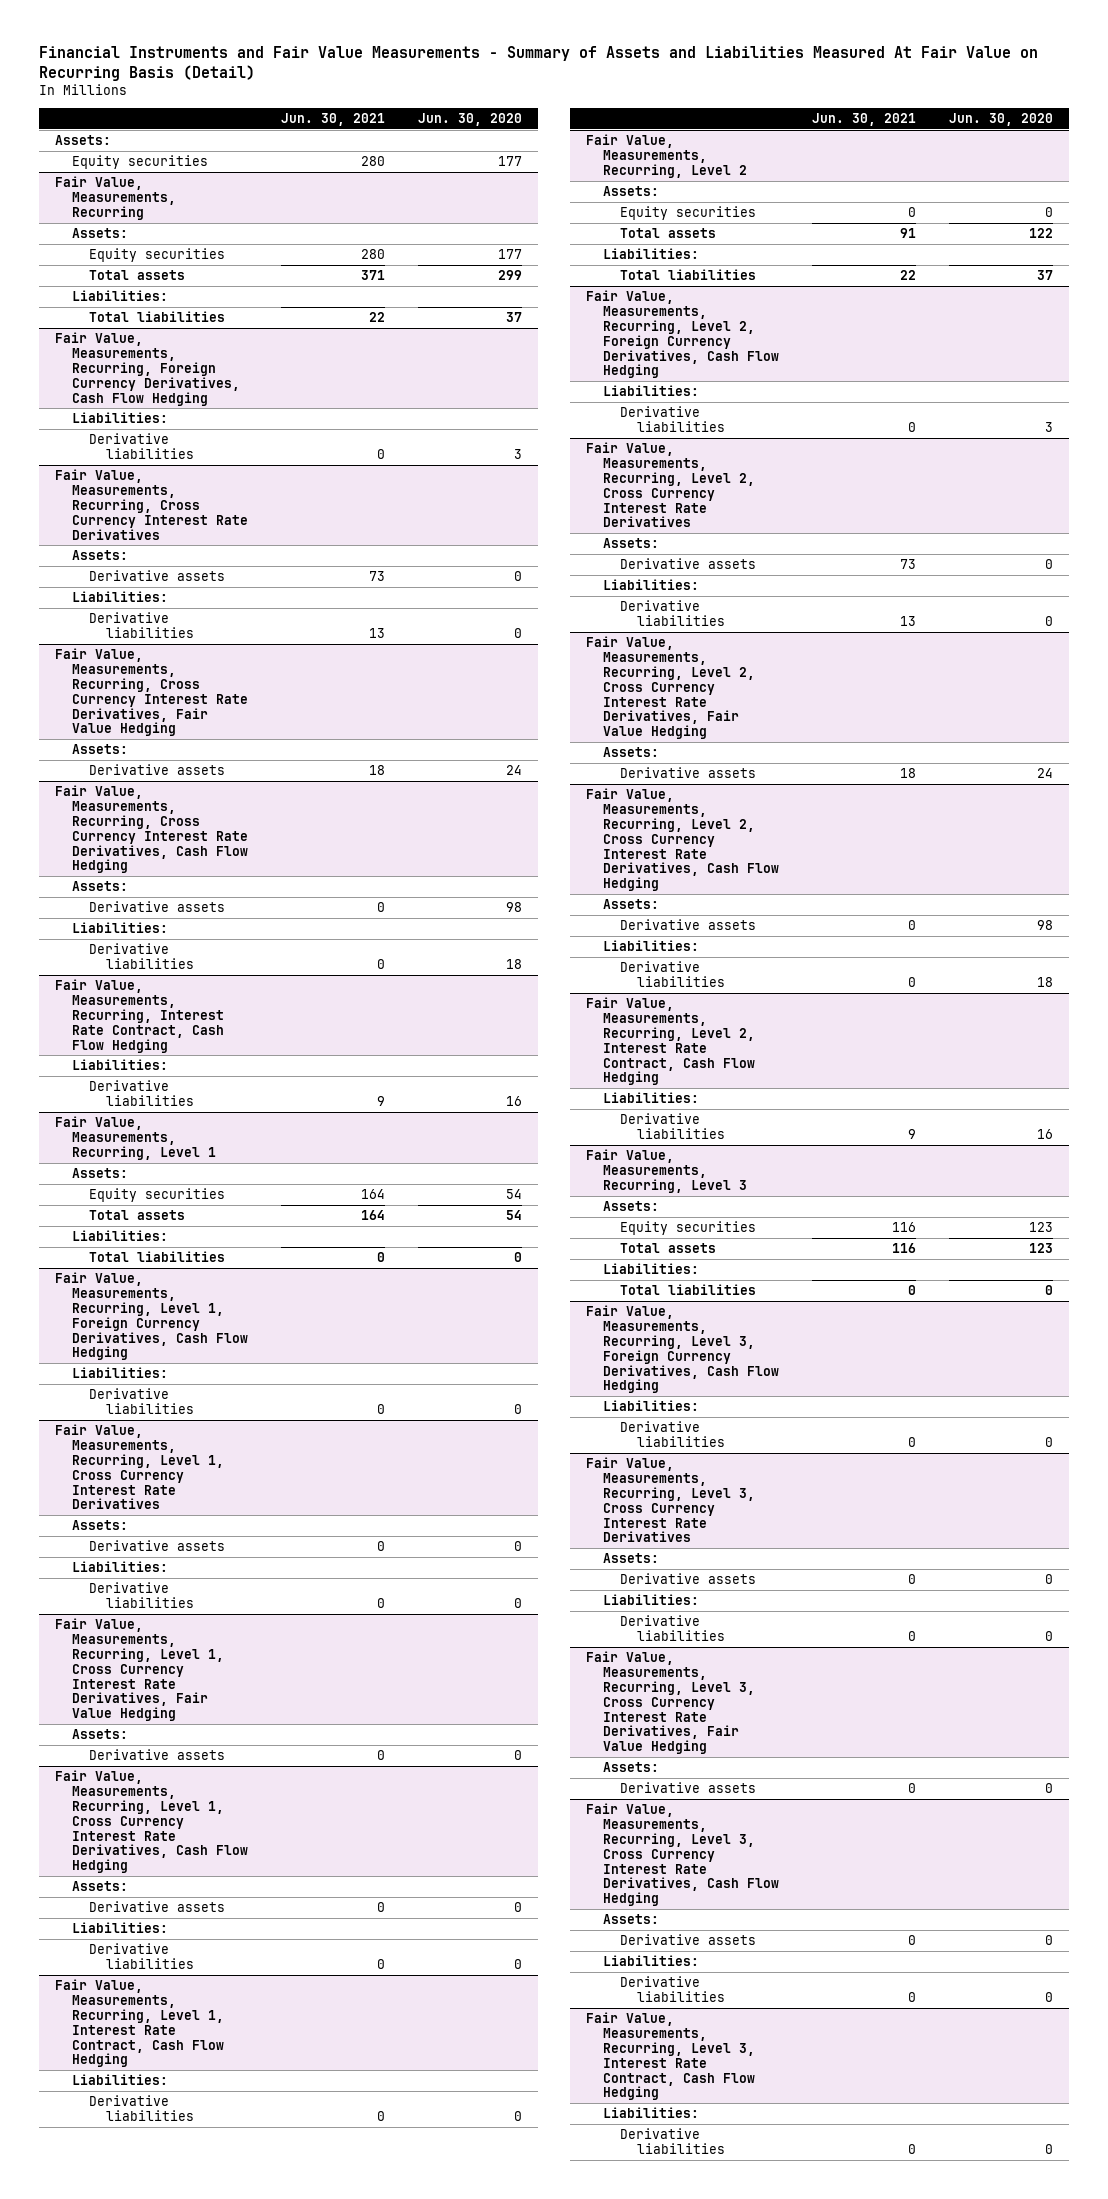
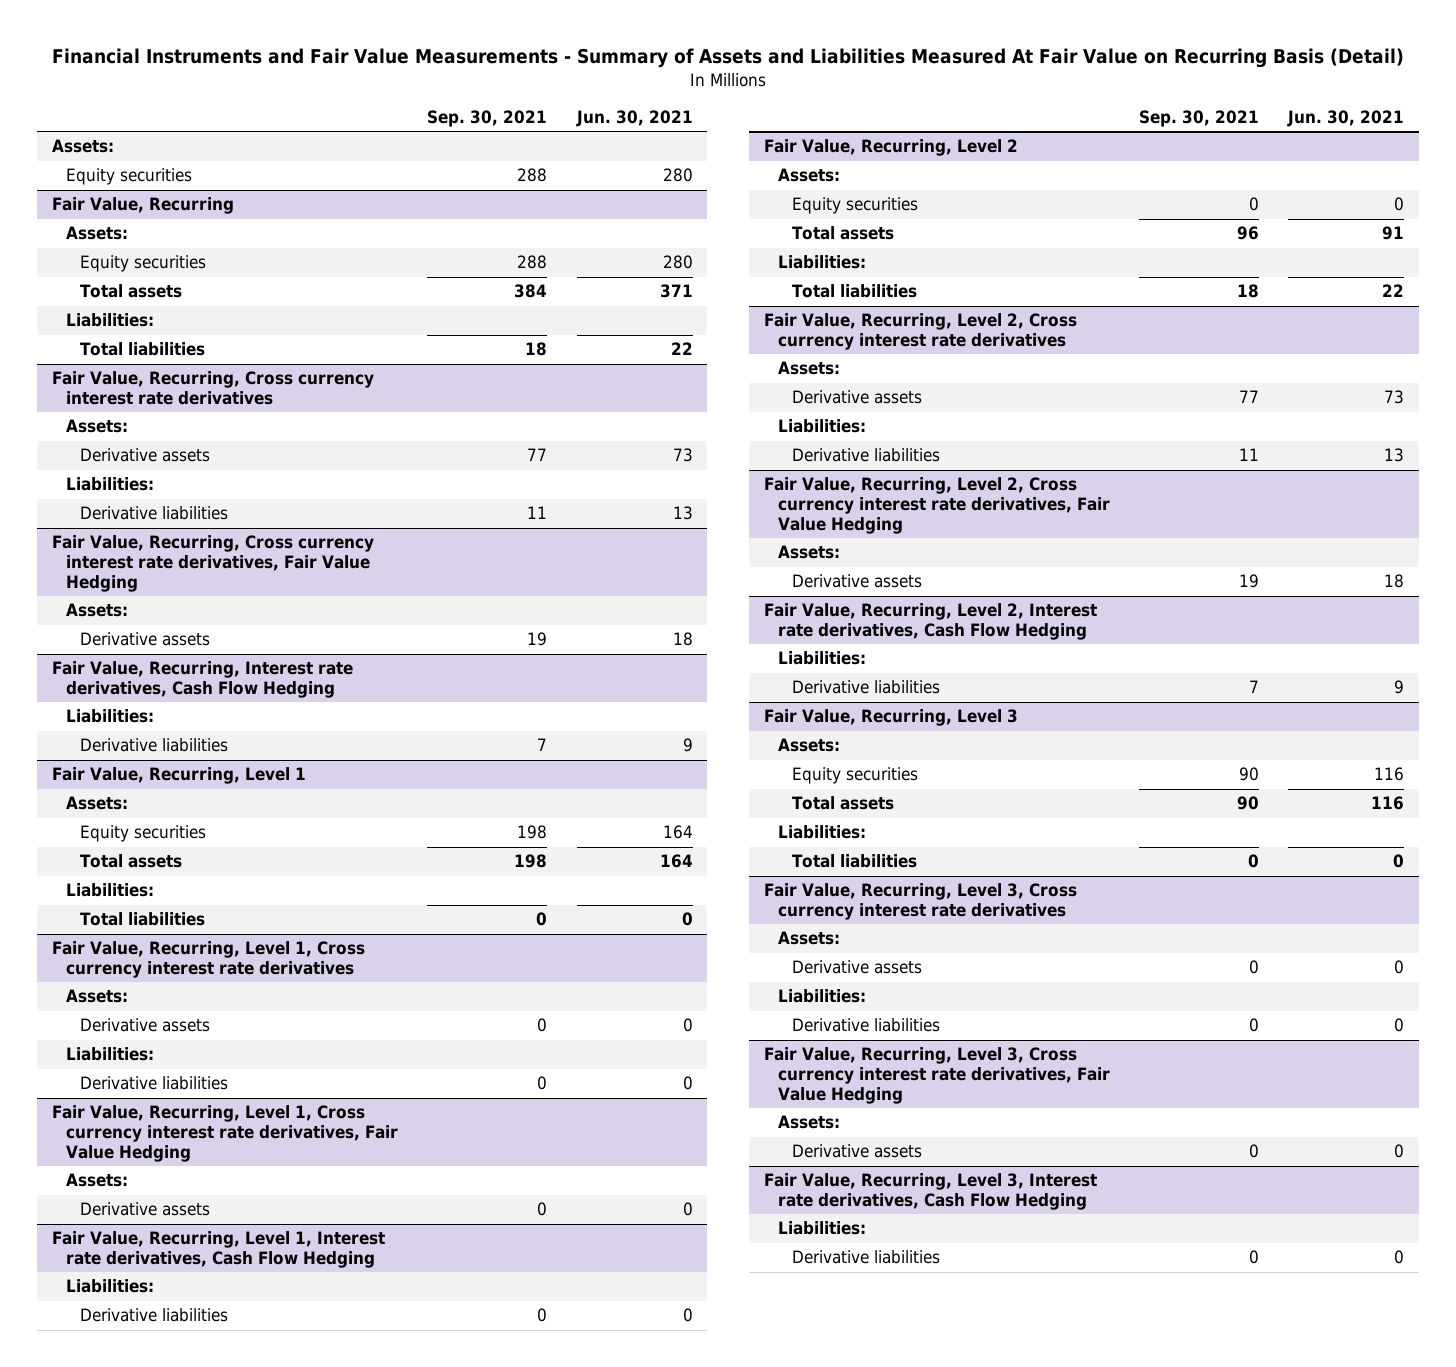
- | Jun. 30, 2021 | Jun. 30, 2020
+ | Sep. 30, 2021 | Jun. 30, 2021
- Fair Value, Measurements, Recurring
+ Fair Value, Recurring
- Fair Value, Measurements, Recurring, Foreign Currency Derivatives, Cash Flow Hedging
- Liabilities:
- Derivative liabilities | 0 | 3
- Fair Value, Measurements, Recurring, Cross Currency Interest Rate Derivatives
+ Fair Value, Recurring, Cross currency interest rate derivatives
- Fair Value, Measurements, Recurring, Cross Currency Interest Rate Derivatives, Fair Value Hedging
+ Fair Value, Recurring, Cross currency interest rate derivatives, Fair Value Hedging
- Fair Value, Measurements, Recurring, Cross Currency Interest Rate Derivatives, Cash Flow Hedging
- Assets:
- Derivative assets | 0 | 98
- Liabilities:
- Derivative liabilities | 0 | 18
- Fair Value, Measurements, Recurring, Interest Rate Contract, Cash Flow Hedging
+ Fair Value, Recurring, Interest rate derivatives, Cash Flow Hedging
- Fair Value, Measurements, Recurring, Level 1
+ Fair Value, Recurring, Level 1
- Fair Value, Measurements, Recurring, Level 1, Foreign Currency Derivatives, Cash Flow Hedging
- Liabilities:
- Derivative liabilities | 0 | 0
- Fair Value, Measurements, Recurring, Level 1, Cross Currency Interest Rate Derivatives
+ Fair Value, Recurring, Level 1, Cross currency interest rate derivatives
- Fair Value, Measurements, Recurring, Level 1, Cross Currency Interest Rate Derivatives, Fair Value Hedging
- Assets:
- Derivative assets | 0 | 0
- Fair Value, Measurements, Recurring, Level 1, Cross Currency Interest Rate Derivatives, Cash Flow Hedging
+ Fair Value, Recurring, Level 1, Cross currency interest rate derivatives, Fair Value Hedging
- Liabilities:
- Derivative liabilities | 0 | 0
- Fair Value, Measurements, Recurring, Level 1, Interest Rate Contract, Cash Flow Hedging
+ Fair Value, Recurring, Level 1, Interest rate derivatives, Cash Flow Hedging
- Fair Value, Measurements, Recurring, Level 2
+ Fair Value, Recurring, Level 2
- Fair Value, Measurements, Recurring, Level 2, Foreign Currency Derivatives, Cash Flow Hedging
- Liabilities:
- Derivative liabilities | 0 | 3
- Fair Value, Measurements, Recurring, Level 2, Cross Currency Interest Rate Derivatives
+ Fair Value, Recurring, Level 2, Cross currency interest rate derivatives
- Fair Value, Measurements, Recurring, Level 2, Cross Currency Interest Rate Derivatives, Fair Value Hedging
+ Fair Value, Recurring, Level 2, Cross currency interest rate derivatives, Fair Value Hedging
- Fair Value, Measurements, Recurring, Level 2, Cross Currency Interest Rate Derivatives, Cash Flow Hedging
- Assets:
- Derivative assets | 0 | 98
- Liabilities:
- Derivative liabilities | 0 | 18
- Fair Value, Measurements, Recurring, Level 2, Interest Rate Contract, Cash Flow Hedging
+ Fair Value, Recurring, Level 2, Interest rate derivatives, Cash Flow Hedging
- Fair Value, Measurements, Recurring, Level 3
+ Fair Value, Recurring, Level 3
- Fair Value, Measurements, Recurring, Level 3, Foreign Currency Derivatives, Cash Flow Hedging
- Liabilities:
- Derivative liabilities | 0 | 0
- Fair Value, Measurements, Recurring, Level 3, Cross Currency Interest Rate Derivatives
+ Fair Value, Recurring, Level 3, Cross currency interest rate derivatives
- Fair Value, Measurements, Recurring, Level 3, Cross Currency Interest Rate Derivatives, Fair Value Hedging
- Assets:
- Derivative assets | 0 | 0
- Fair Value, Measurements, Recurring, Level 3, Cross Currency Interest Rate Derivatives, Cash Flow Hedging
+ Fair Value, Recurring, Level 3, Cross currency interest rate derivatives, Fair Value Hedging
- Liabilities:
- Derivative liabilities | 0 | 0
- Fair Value, Measurements, Recurring, Level 3, Interest Rate Contract, Cash Flow Hedging
+ Fair Value, Recurring, Level 3, Interest rate derivatives, Cash Flow Hedging

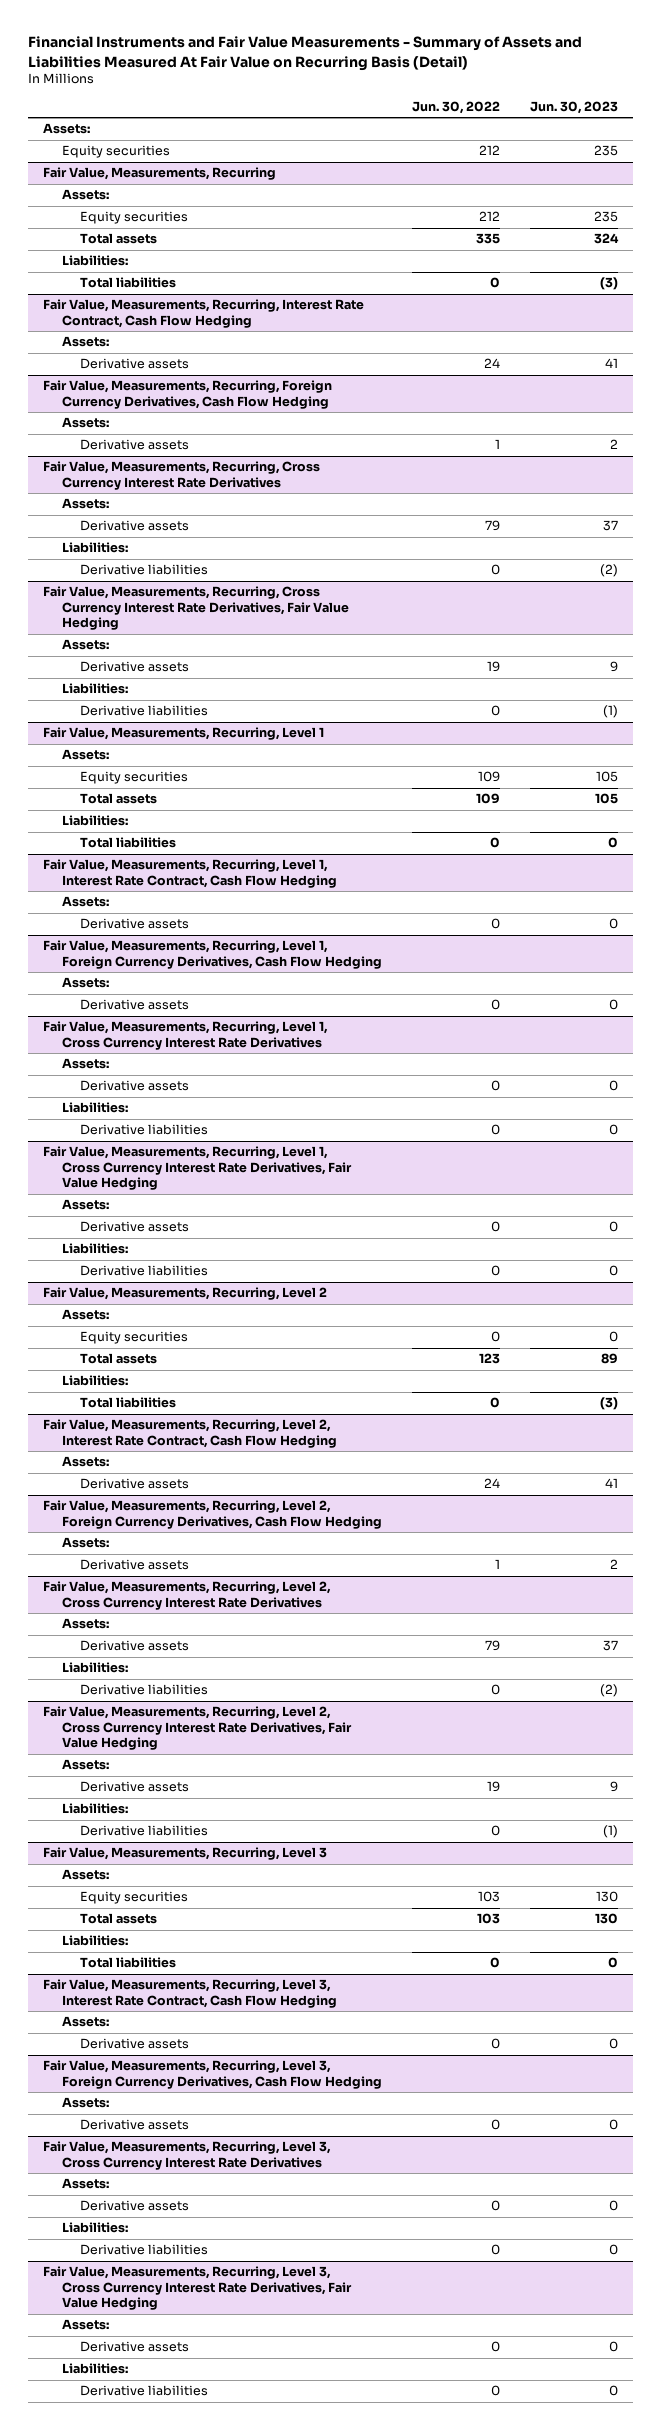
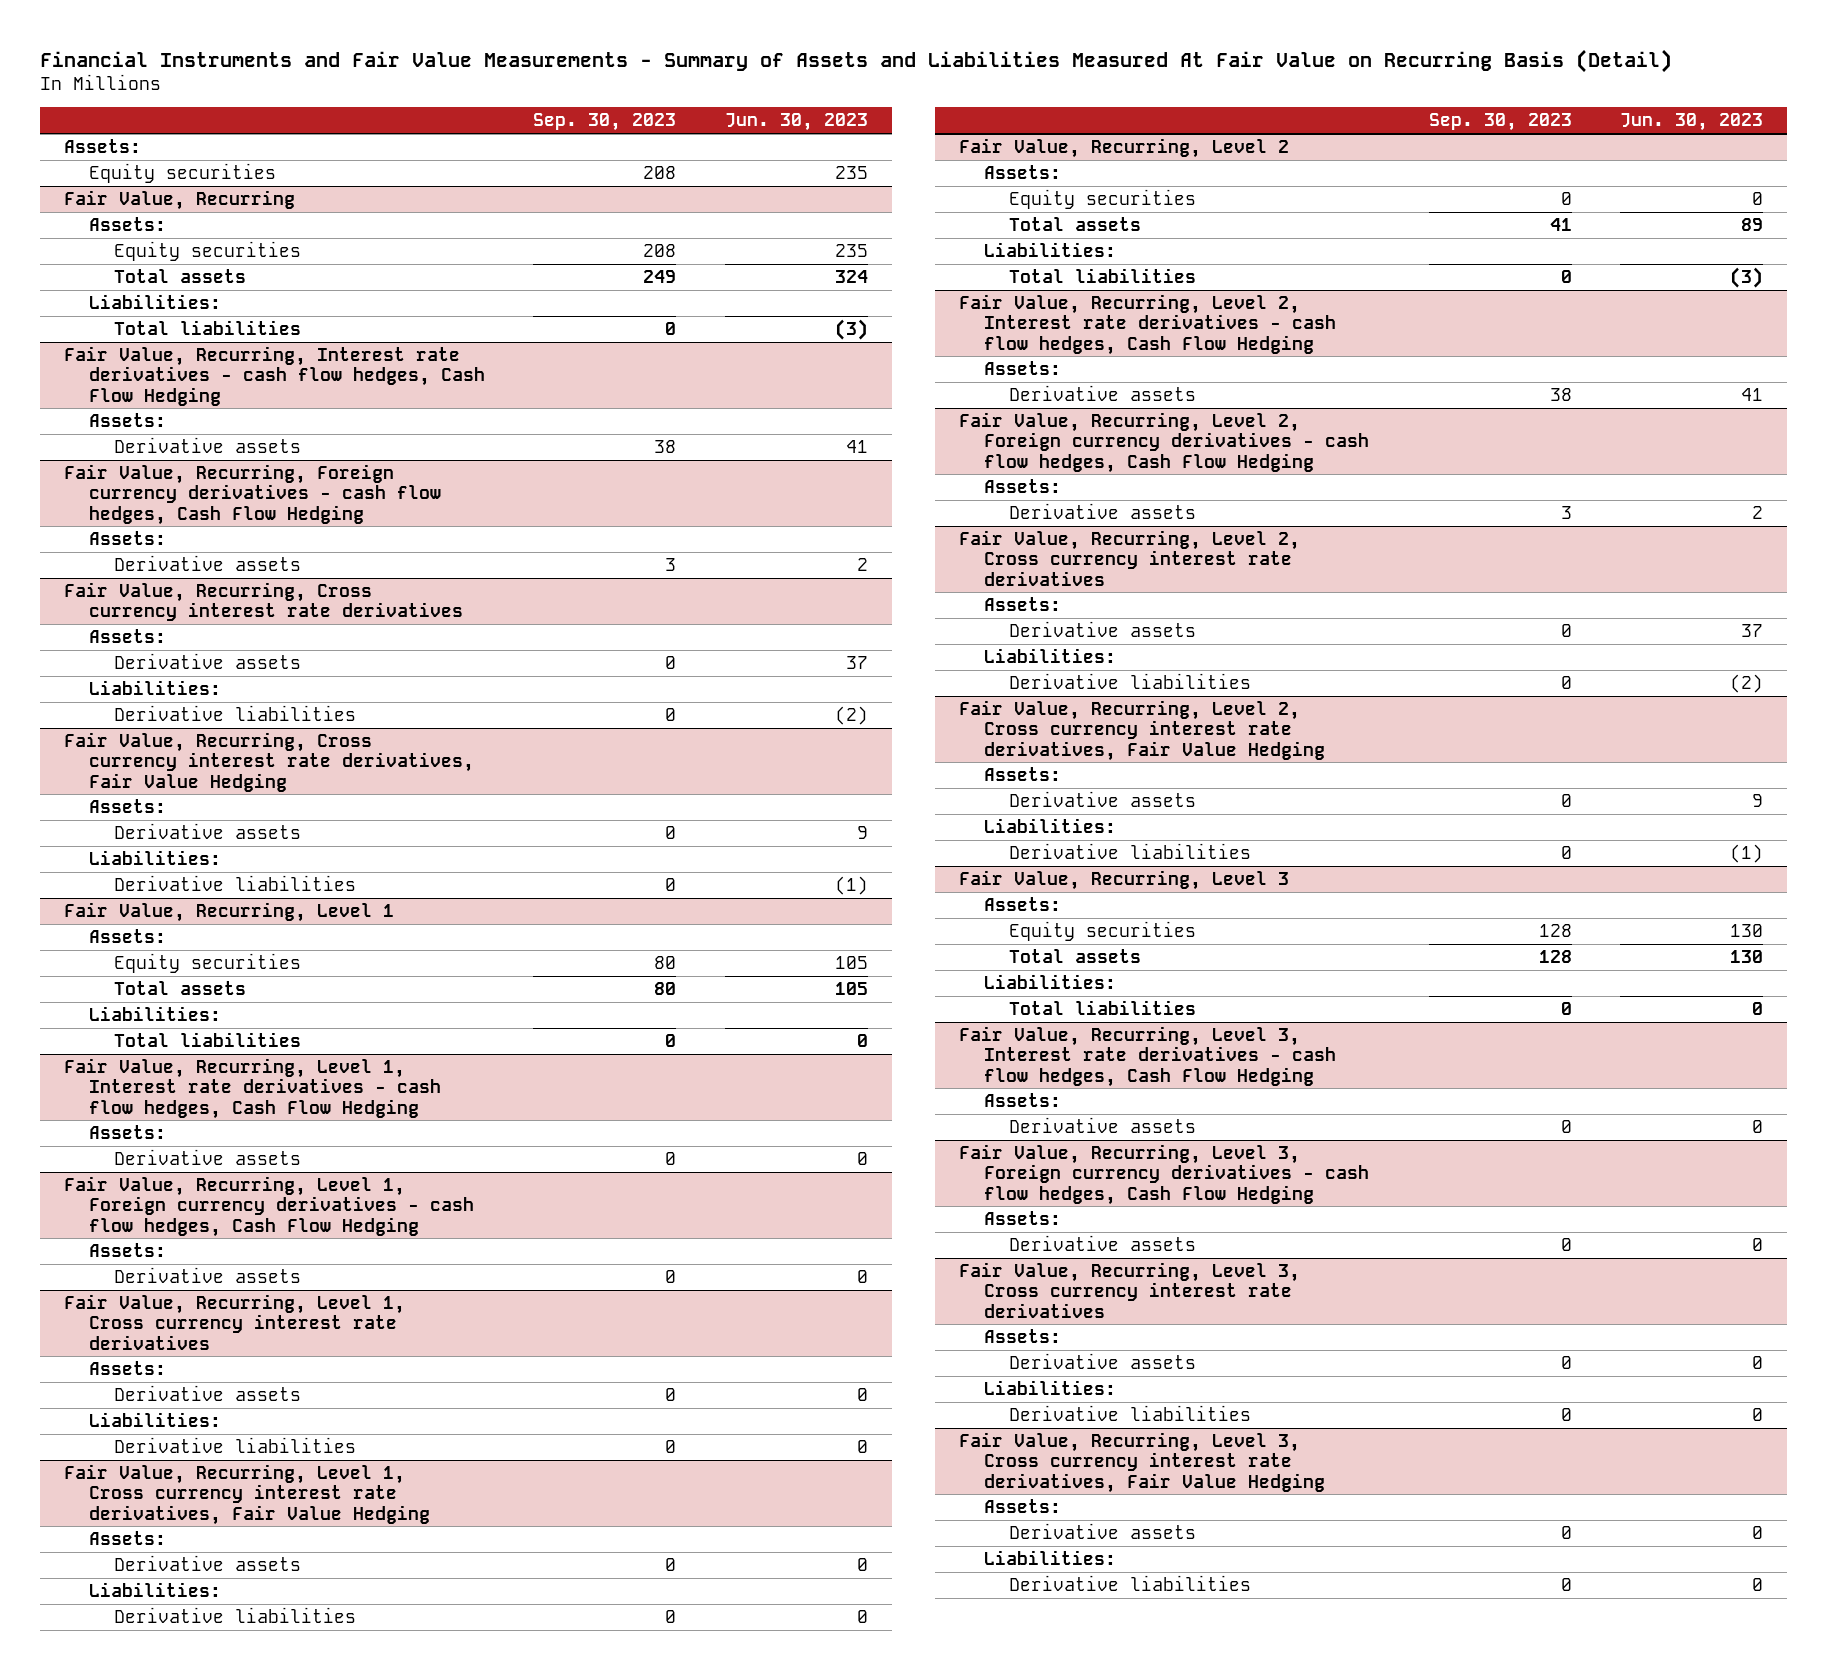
- | Jun. 30, 2022 | Jun. 30, 2023
+ | Sep. 30, 2023 | Jun. 30, 2023
- Fair Value, Measurements, Recurring
+ Fair Value, Recurring
- Fair Value, Measurements, Recurring, Interest Rate Contract, Cash Flow Hedging
+ Fair Value, Recurring, Interest rate derivatives - cash flow hedges, Cash Flow Hedging
- Fair Value, Measurements, Recurring, Foreign Currency Derivatives, Cash Flow Hedging
+ Fair Value, Recurring, Foreign currency derivatives - cash flow hedges, Cash Flow Hedging
- Fair Value, Measurements, Recurring, Cross Currency Interest Rate Derivatives
+ Fair Value, Recurring, Cross currency interest rate derivatives
- Fair Value, Measurements, Recurring, Cross Currency Interest Rate Derivatives, Fair Value Hedging
+ Fair Value, Recurring, Cross currency interest rate derivatives, Fair Value Hedging
- Fair Value, Measurements, Recurring, Level 1
+ Fair Value, Recurring, Level 1
- Fair Value, Measurements, Recurring, Level 1, Interest Rate Contract, Cash Flow Hedging
+ Fair Value, Recurring, Level 1, Interest rate derivatives - cash flow hedges, Cash Flow Hedging
- Fair Value, Measurements, Recurring, Level 1, Foreign Currency Derivatives, Cash Flow Hedging
+ Fair Value, Recurring, Level 1, Foreign currency derivatives - cash flow hedges, Cash Flow Hedging
- Fair Value, Measurements, Recurring, Level 1, Cross Currency Interest Rate Derivatives
+ Fair Value, Recurring, Level 1, Cross currency interest rate derivatives
- Fair Value, Measurements, Recurring, Level 1, Cross Currency Interest Rate Derivatives, Fair Value Hedging
+ Fair Value, Recurring, Level 1, Cross currency interest rate derivatives, Fair Value Hedging
- Fair Value, Measurements, Recurring, Level 2
+ Fair Value, Recurring, Level 2
- Fair Value, Measurements, Recurring, Level 2, Interest Rate Contract, Cash Flow Hedging
+ Fair Value, Recurring, Level 2, Interest rate derivatives - cash flow hedges, Cash Flow Hedging
- Fair Value, Measurements, Recurring, Level 2, Foreign Currency Derivatives, Cash Flow Hedging
+ Fair Value, Recurring, Level 2, Foreign currency derivatives - cash flow hedges, Cash Flow Hedging
- Fair Value, Measurements, Recurring, Level 2, Cross Currency Interest Rate Derivatives
+ Fair Value, Recurring, Level 2, Cross currency interest rate derivatives
- Fair Value, Measurements, Recurring, Level 2, Cross Currency Interest Rate Derivatives, Fair Value Hedging
+ Fair Value, Recurring, Level 2, Cross currency interest rate derivatives, Fair Value Hedging
- Fair Value, Measurements, Recurring, Level 3
+ Fair Value, Recurring, Level 3
- Fair Value, Measurements, Recurring, Level 3, Interest Rate Contract, Cash Flow Hedging
+ Fair Value, Recurring, Level 3, Interest rate derivatives - cash flow hedges, Cash Flow Hedging
- Fair Value, Measurements, Recurring, Level 3, Foreign Currency Derivatives, Cash Flow Hedging
+ Fair Value, Recurring, Level 3, Foreign currency derivatives - cash flow hedges, Cash Flow Hedging
- Fair Value, Measurements, Recurring, Level 3, Cross Currency Interest Rate Derivatives
+ Fair Value, Recurring, Level 3, Cross currency interest rate derivatives
- Fair Value, Measurements, Recurring, Level 3, Cross Currency Interest Rate Derivatives, Fair Value Hedging
+ Fair Value, Recurring, Level 3, Cross currency interest rate derivatives, Fair Value Hedging

